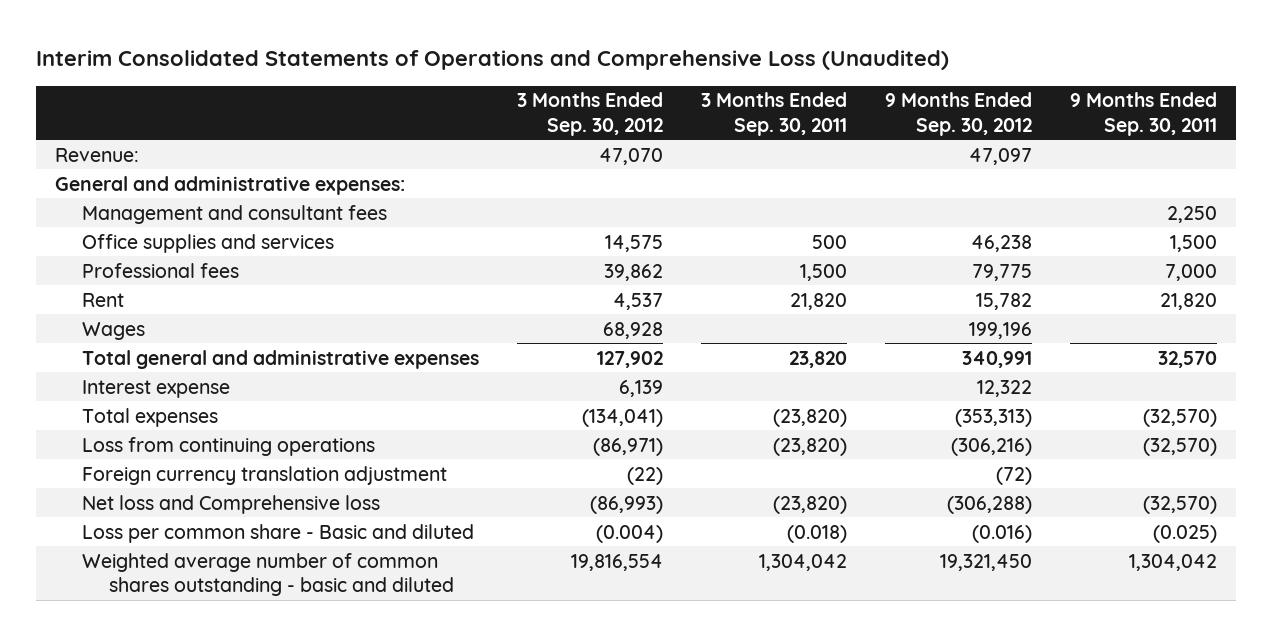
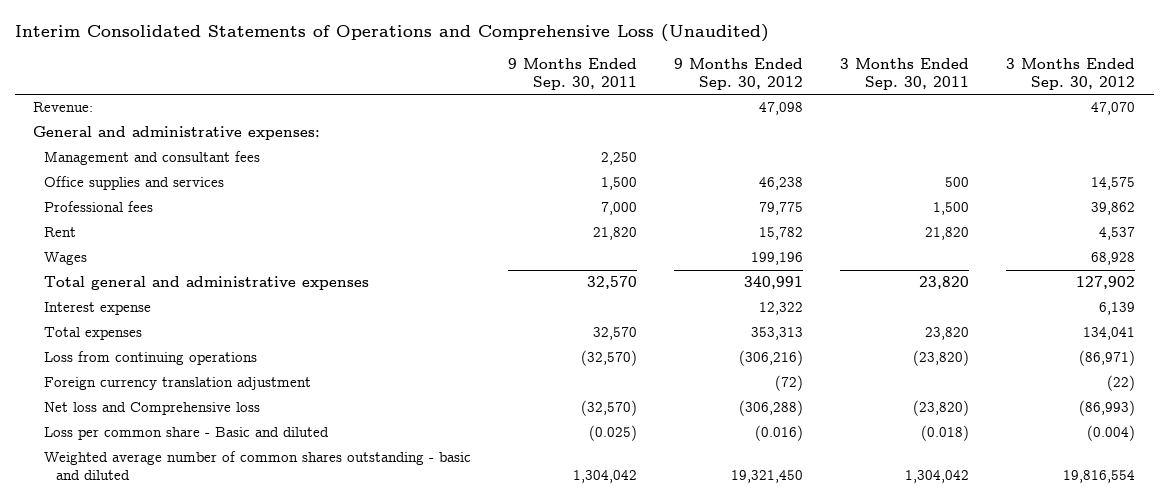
- | 3 Months Ended Sep. 30, 2012 | 3 Months Ended Sep. 30, 2011 | 9 Months Ended Sep. 30, 2012 | 9 Months Ended Sep. 30, 2011
+ | 9 Months Ended Sep. 30, 2011 | 9 Months Ended Sep. 30, 2012 | 3 Months Ended Sep. 30, 2011 | 3 Months Ended Sep. 30, 2012
- Revenue: | 47,070 | | 47,097 |
+ Revenue: | | 47,098 | | 47,070
- Total expenses | (134,041) | (23,820) | (353,313) | (32,570)
+ Total expenses | 32,570 | 353,313 | 23,820 | 134,041

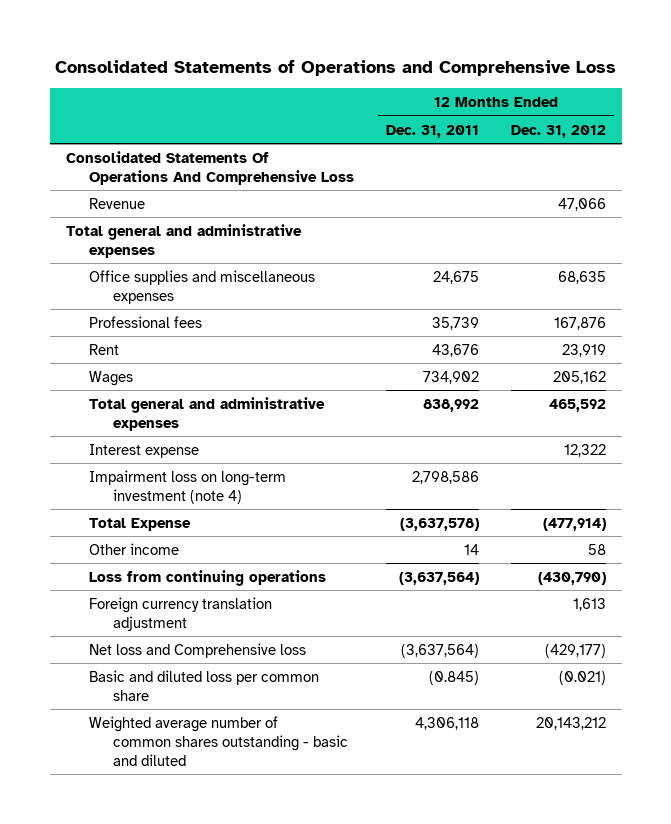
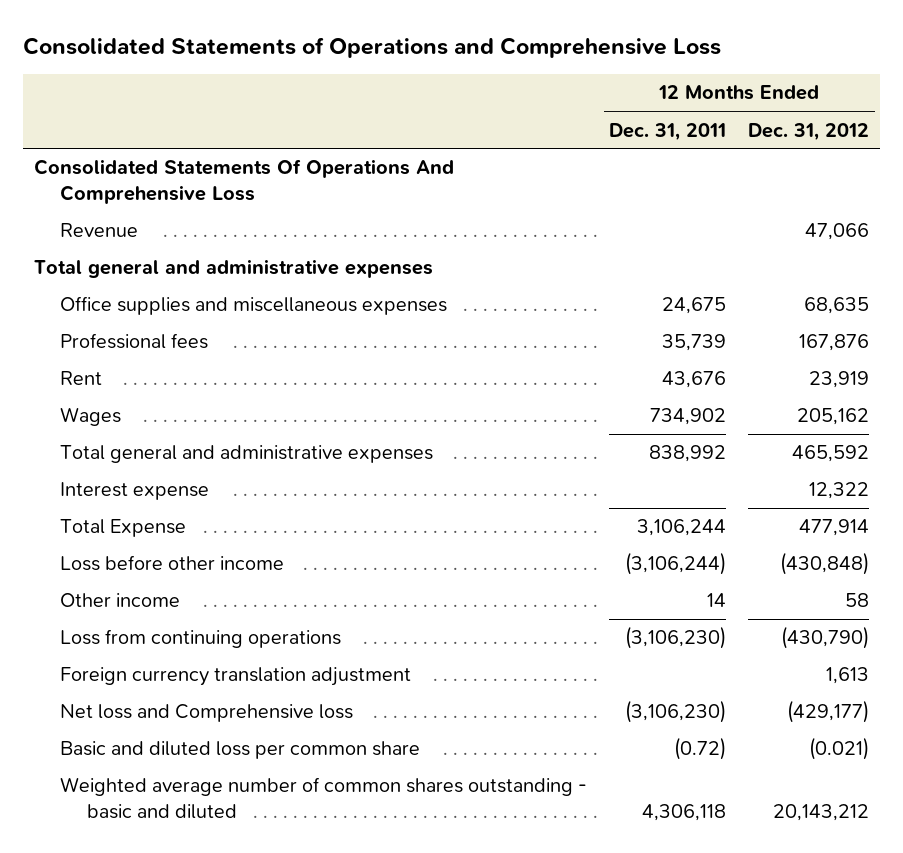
- Impairment loss on long-term investment (note 4) | 2,798,586 |
- Total Expense | (3,637,578) | (477,914)
+ Total Expense | 3,106,244 | 477,914
+ Loss before other income | (3,106,244) | (430,848)
- Loss from continuing operations | (3,637,564) | (430,790)
+ Loss from continuing operations | (3,106,230) | (430,790)
- Net loss and Comprehensive loss | (3,637,564) | (429,177)
- Basic and diluted loss per common share | (0.845) | (0.021)
+ Net loss and Comprehensive loss | (3,106,230) | (429,177)
+ Basic and diluted loss per common share | (0.72) | (0.021)

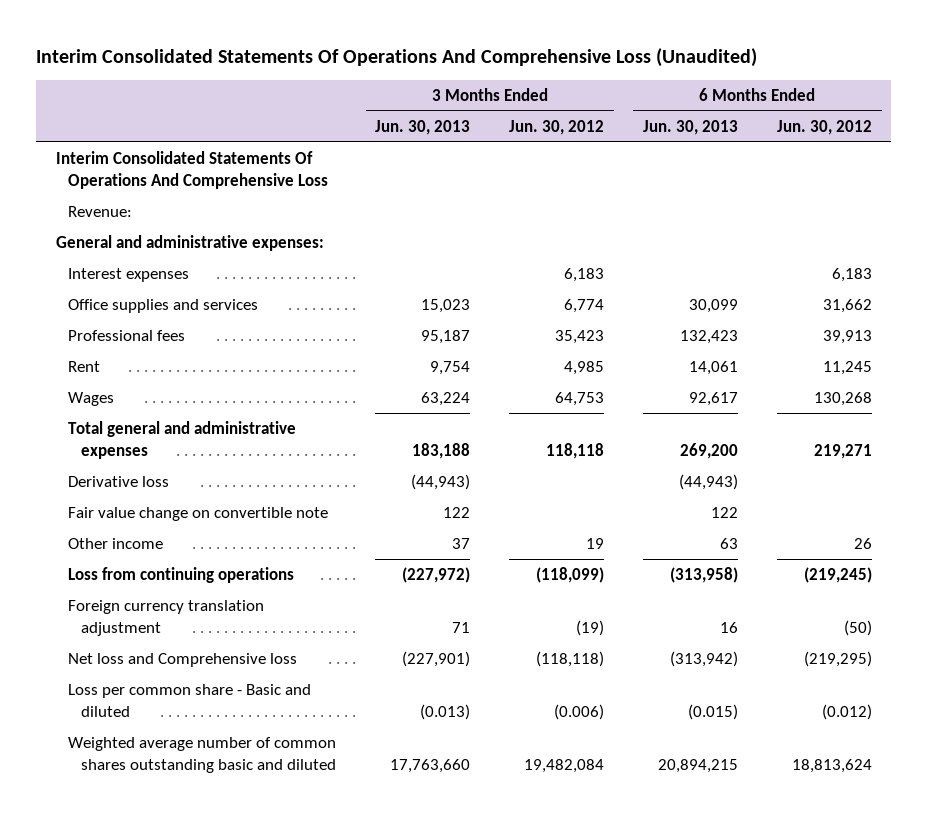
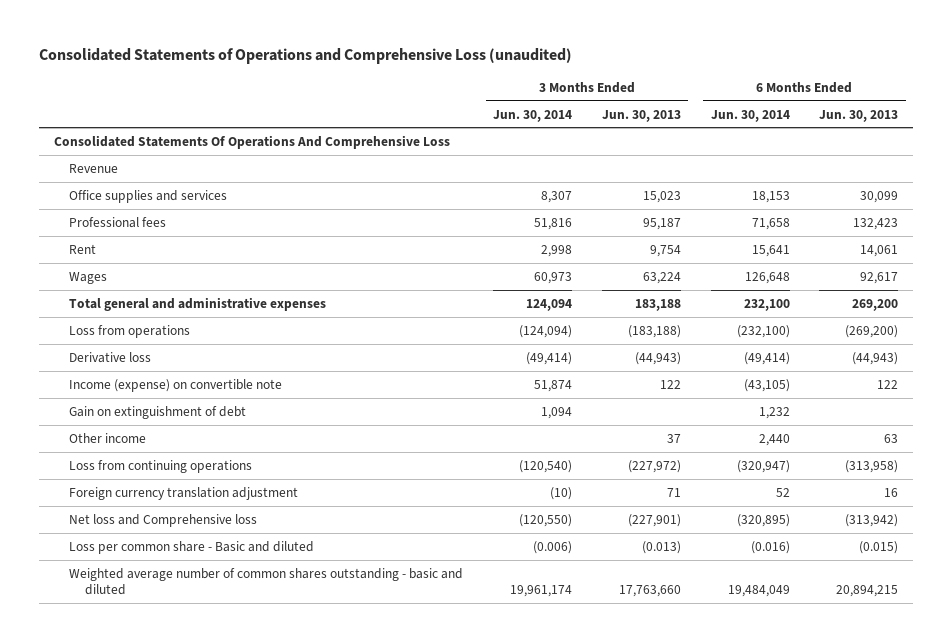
- Interim Consolidated Statements Of Operations And Comprehensive Loss (Unaudited)
+ Consolidated Statements of Operations and Comprehensive Loss (unaudited)
- | 3 Months Ended Jun. 30, 2013 | 3 Months Ended Jun. 30, 2012 | 6 Months Ended Jun. 30, 2013 | 6 Months Ended Jun. 30, 2012
+ | 3 Months Ended Jun. 30, 2014 | 3 Months Ended Jun. 30, 2013 | 6 Months Ended Jun. 30, 2014 | 6 Months Ended Jun. 30, 2013
- Interim Consolidated Statements Of Operations And Comprehensive Loss
- Revenue:
- General and administrative expenses:
- Interest expenses | | 6,183 | | 6,183
+ Consolidated Statements Of Operations And Comprehensive Loss
+ Revenue
+ Loss from operations | (124,094) | (183,188) | (232,100) | (269,200)
- Fair value change on convertible note | 122 | | 122 |
+ Income (expense) on convertible note | 51,874 | 122 | (43,105) | 122
+ Gain on extinguishment of debt | 1,094 | | 1,232 |
- Weighted average number of common shares outstanding basic and diluted | 17,763,660 | 19,482,084 | 20,894,215 | 18,813,624
+ Weighted average number of common shares outstanding - basic and diluted | 19,961,174 | 17,763,660 | 19,484,049 | 20,894,215

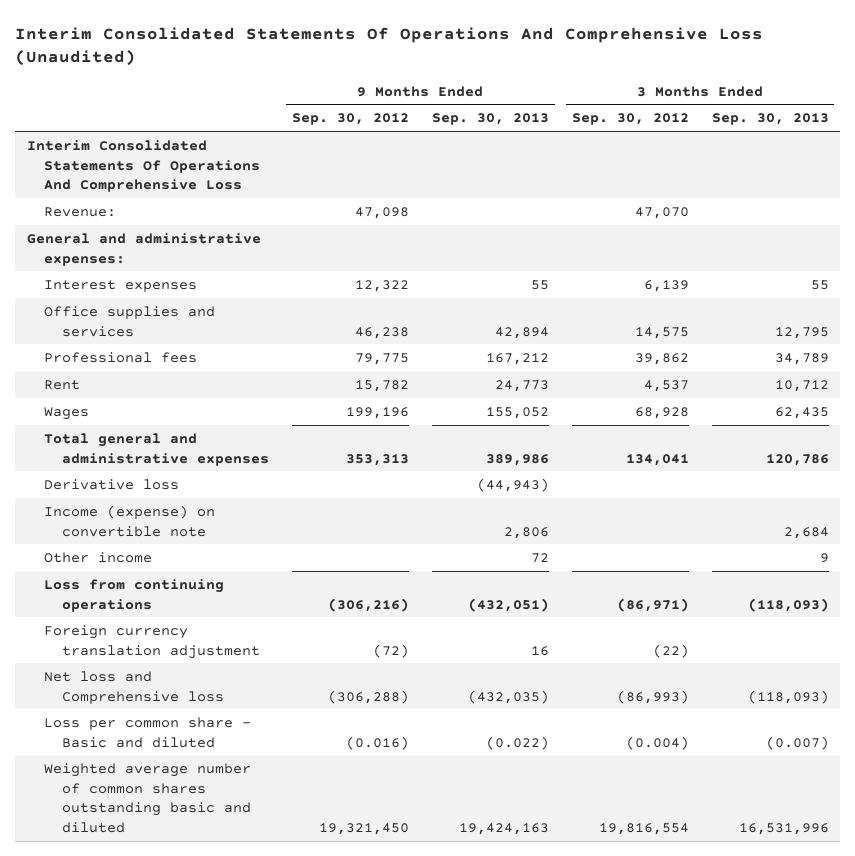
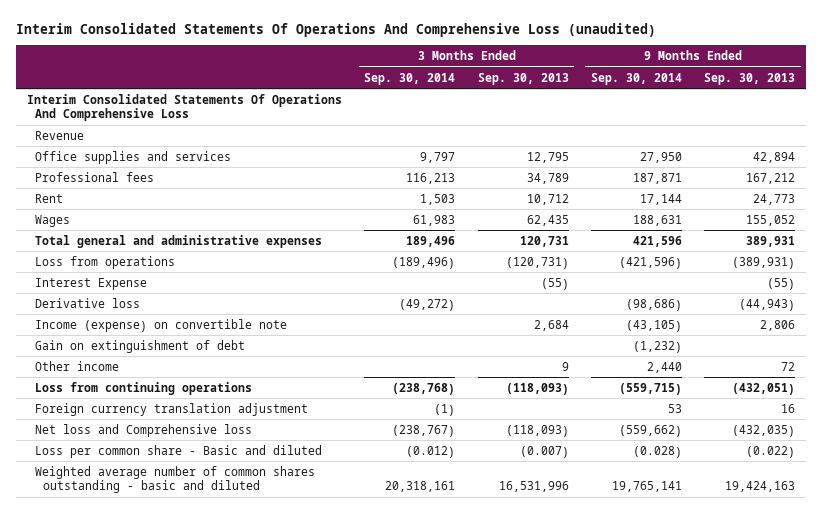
- Interim Consolidated Statements Of Operations And Comprehensive Loss (Unaudited)
+ Interim Consolidated Statements Of Operations And Comprehensive Loss (unaudited)
- | 9 Months Ended Sep. 30, 2012 | 9 Months Ended Sep. 30, 2013 | 3 Months Ended Sep. 30, 2012 | 3 Months Ended Sep. 30, 2013
+ | 3 Months Ended Sep. 30, 2014 | 3 Months Ended Sep. 30, 2013 | 9 Months Ended Sep. 30, 2014 | 9 Months Ended Sep. 30, 2013
- Revenue: | 47,098 | | 47,070 |
- General and administrative expenses:
- Interest expenses | 12,322 | 55 | 6,139 | 55
+ Revenue
- Total general and administrative expenses | 353,313 | 389,986 | 134,041 | 120,786
+ Total general and administrative expenses | 189,496 | 120,731 | 421,596 | 389,931
+ Loss from operations | (189,496) | (120,731) | (421,596) | (389,931)
+ Interest Expense | | (55) | | (55)
+ Gain on extinguishment of debt | | | (1,232) |
- Weighted average number of common shares outstanding basic and diluted | 19,321,450 | 19,424,163 | 19,816,554 | 16,531,996
+ Weighted average number of common shares outstanding - basic and diluted | 20,318,161 | 16,531,996 | 19,765,141 | 19,424,163

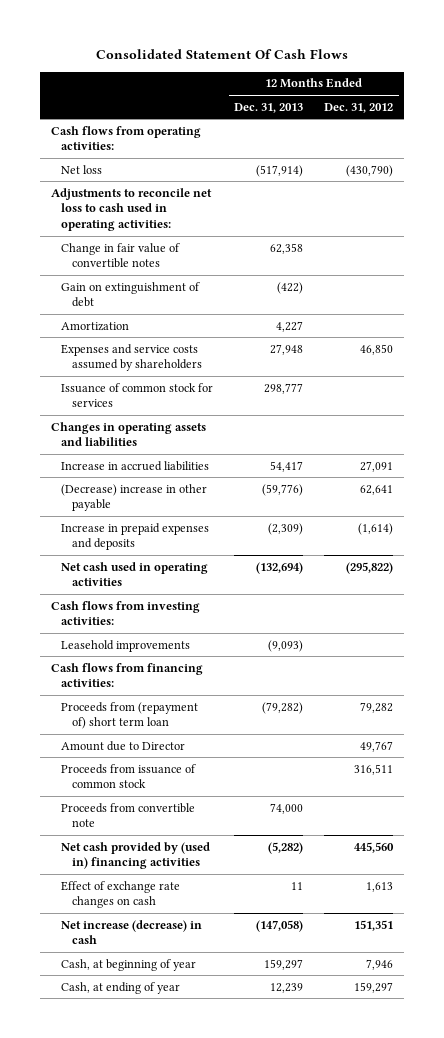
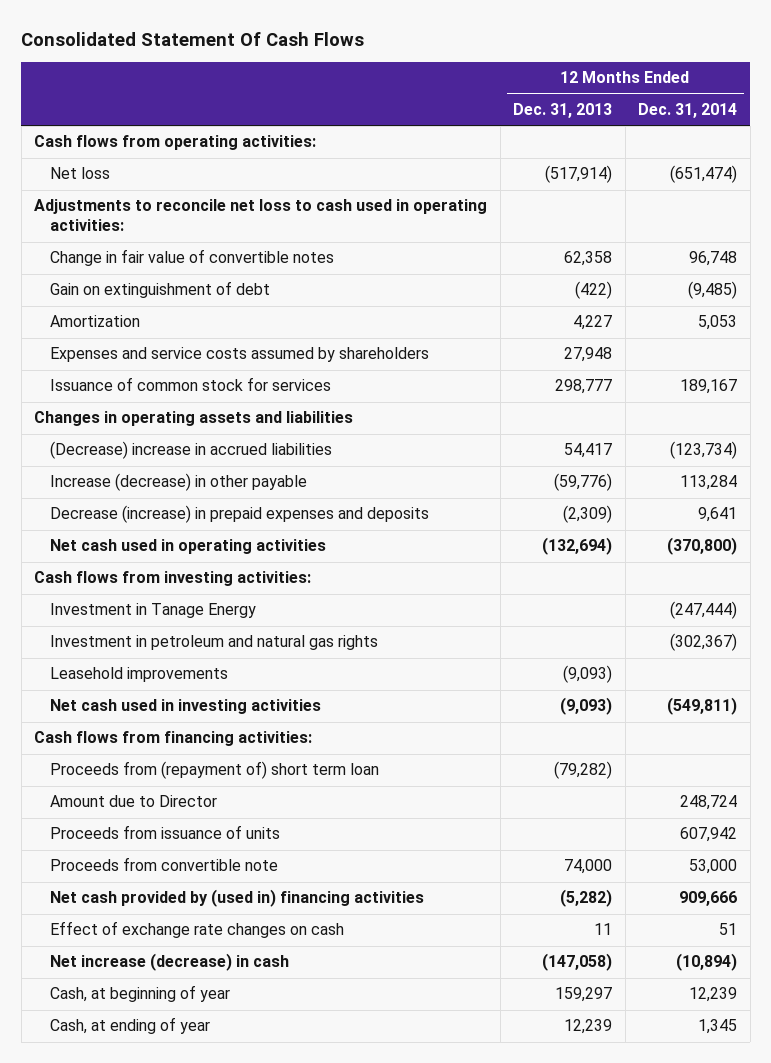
- | 12 Months Ended Dec. 31, 2013 | 12 Months Ended Dec. 31, 2012
+ | 12 Months Ended Dec. 31, 2013 | 12 Months Ended Dec. 31, 2014
- Increase in accrued liabilities | 54,417 | 27,091
- (Decrease) increase in other payable | (59,776) | 62,641
- Increase in prepaid expenses and deposits | (2,309) | (1,614)
+ (Decrease) increase in accrued liabilities | 54,417 | (123,734)
+ Increase (decrease) in other payable | (59,776) | 113,284
+ Decrease (increase) in prepaid expenses and deposits | (2,309) | 9,641
+ Investment in Tanage Energy | | (247,444)
+ Investment in petroleum and natural gas rights | | (302,367)
+ Net cash used in investing activities | (9,093) | (549,811)
- Proceeds from issuance of common stock | | 316,511
+ Proceeds from issuance of units | | 607,942

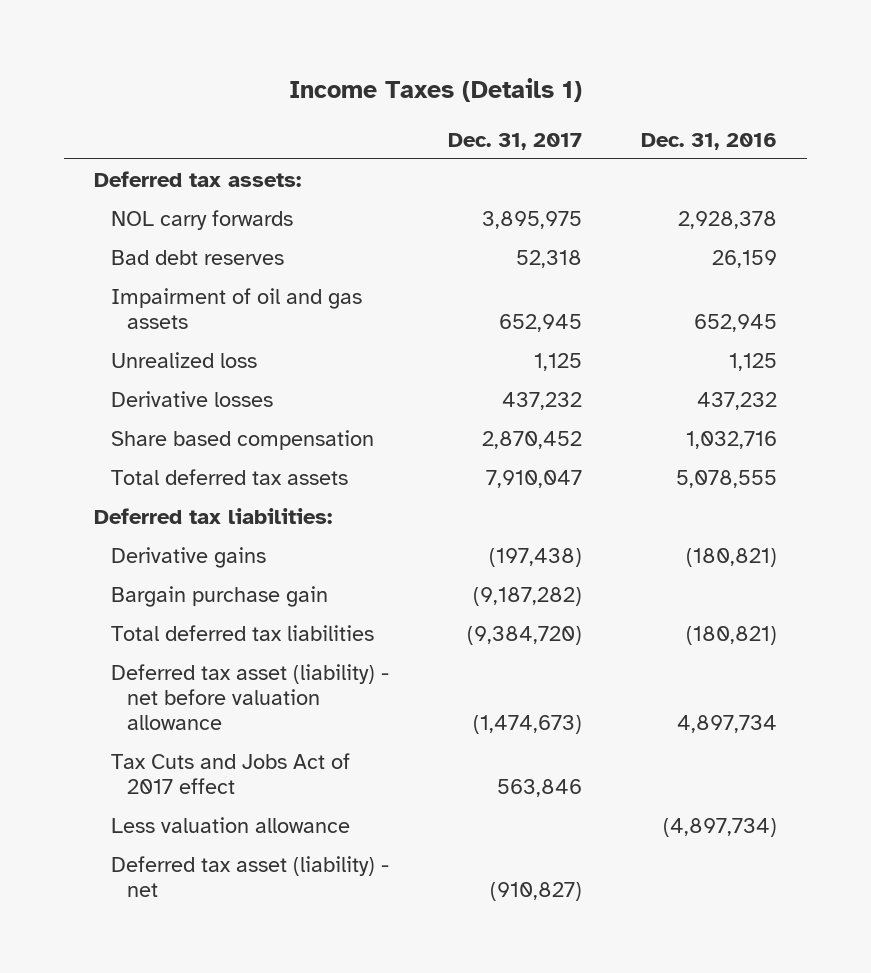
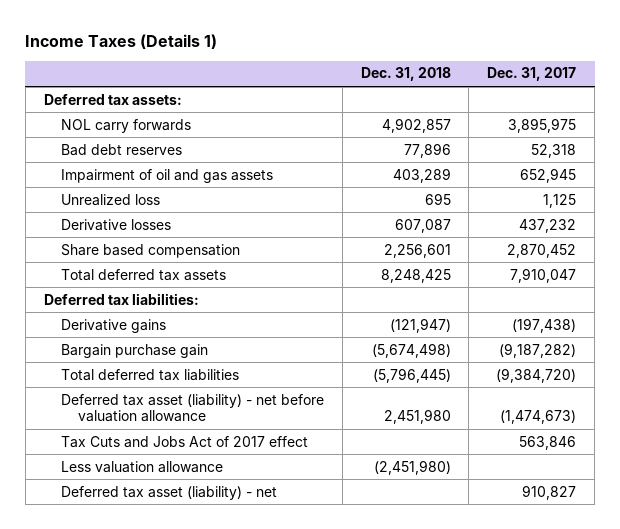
- | Dec. 31, 2017 | Dec. 31, 2016
+ | Dec. 31, 2018 | Dec. 31, 2017
- Deferred tax asset (liability) - net | (910,827) |
+ Deferred tax asset (liability) - net | | 910,827

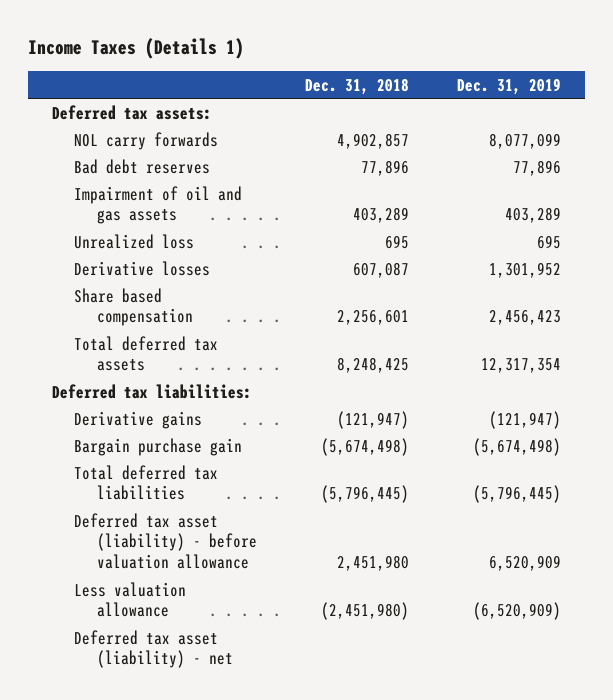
- | Dec. 31, 2018 | Dec. 31, 2017
+ | Dec. 31, 2018 | Dec. 31, 2019
- Deferred tax asset (liability) - net before valuation allowance | 2,451,980 | (1,474,673)
- Tax Cuts and Jobs Act of 2017 effect | | 563,846
+ Deferred tax asset (liability) - before valuation allowance | 2,451,980 | 6,520,909

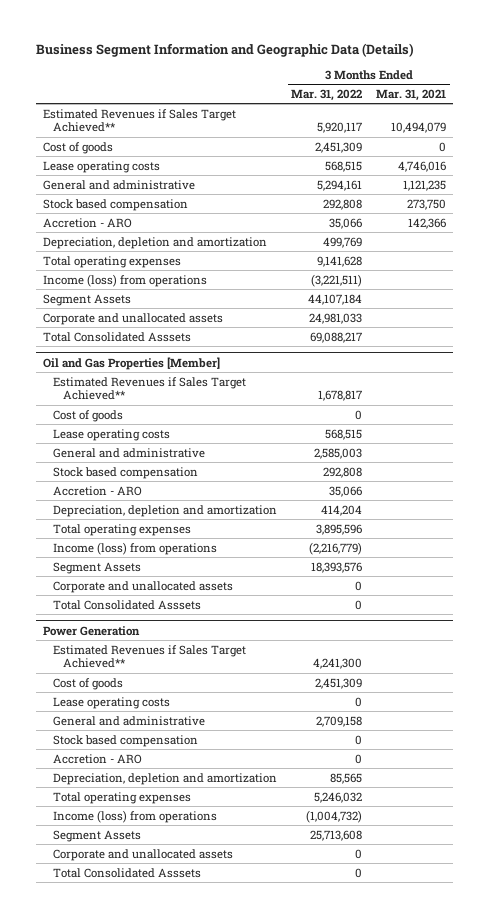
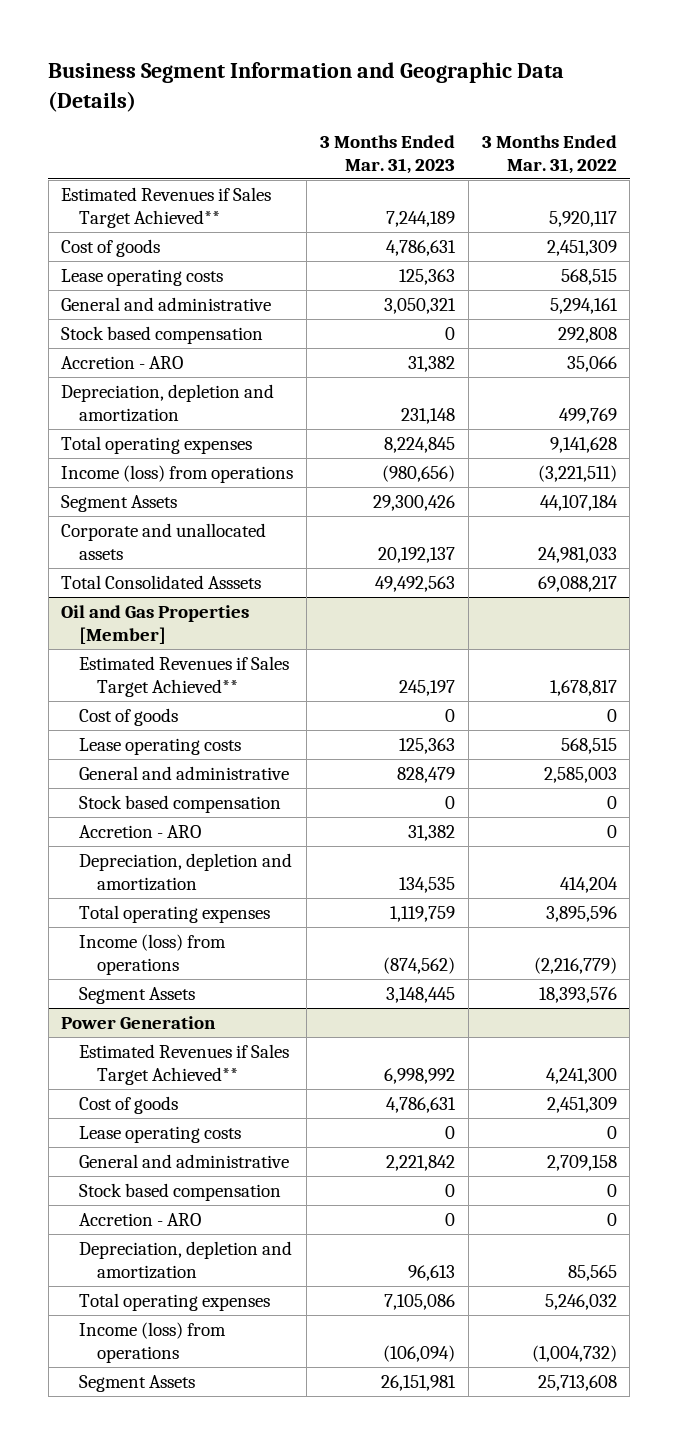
- | 3 Months Ended Mar. 31, 2022 | 3 Months Ended Mar. 31, 2021
+ | 3 Months Ended Mar. 31, 2023 | 3 Months Ended Mar. 31, 2022
@ Oil and Gas Properties [Member]
- Stock based compensation | 292,808 |
- Accretion - ARO | 35,066 |
+ Stock based compensation | 0 | 0
+ Accretion - ARO | 31,382 | 0
- Corporate and unallocated assets | 0 |
- Total Consolidated Asssets | 0 |
@ Power Generation
- Corporate and unallocated assets | 0 |
- Total Consolidated Asssets | 0 |

